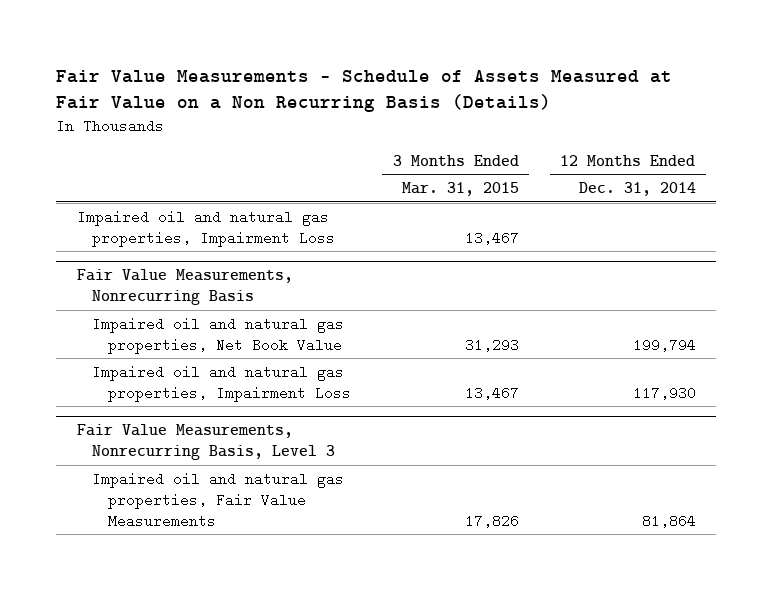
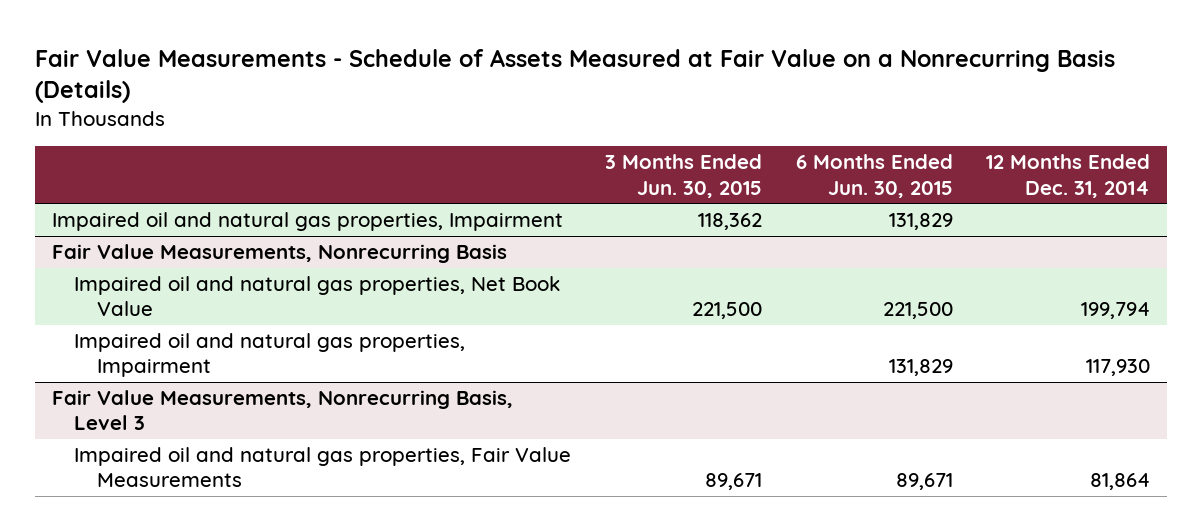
- Fair Value Measurements - Schedule of Assets Measured at Fair Value on a Non Recurring Basis (Details)
+ Fair Value Measurements - Schedule of Assets Measured at Fair Value on a Nonrecurring Basis (Details)
- | 3 Months Ended Mar. 31, 2015 | 12 Months Ended Dec. 31, 2014
+ | 3 Months Ended Jun. 30, 2015 | 6 Months Ended Jun. 30, 2015 | 12 Months Ended Dec. 31, 2014
- Impaired oil and natural gas properties, Impairment Loss | 13,467 |
+ Impaired oil and natural gas properties, Impairment | 118,362 | 131,829 |
@ Fair Value Measurements, Nonrecurring Basis
- Impaired oil and natural gas properties, Impairment Loss | 13,467 | 117,930
+ Impaired oil and natural gas properties, Impairment | | 131,829 | 117,930

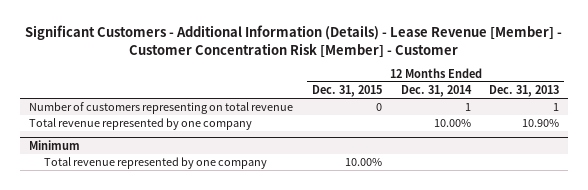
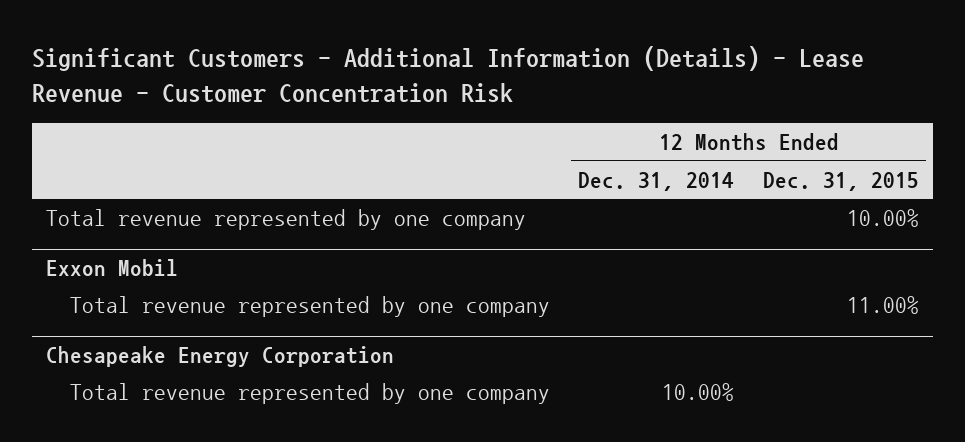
- Significant Customers - Additional Information (Details) - Lease Revenue [Member] - Customer Concentration Risk [Member] - Customer
+ Significant Customers - Additional Information (Details) - Lease Revenue - Customer Concentration Risk
- | 12 Months Ended Dec. 31, 2015 | 12 Months Ended Dec. 31, 2014 | 12 Months Ended Dec. 31, 2013
+ | 12 Months Ended Dec. 31, 2014 | 12 Months Ended Dec. 31, 2015
- Number of customers representing on total revenue | 0 | 1 | 1
- Total revenue represented by one company | | 10.00% | 10.90%
- Minimum
+ Exxon Mobil
+ Total revenue represented by one company | | 11.00%
+ Chesapeake Energy Corporation
+ Total revenue represented by one company | 10.00% |

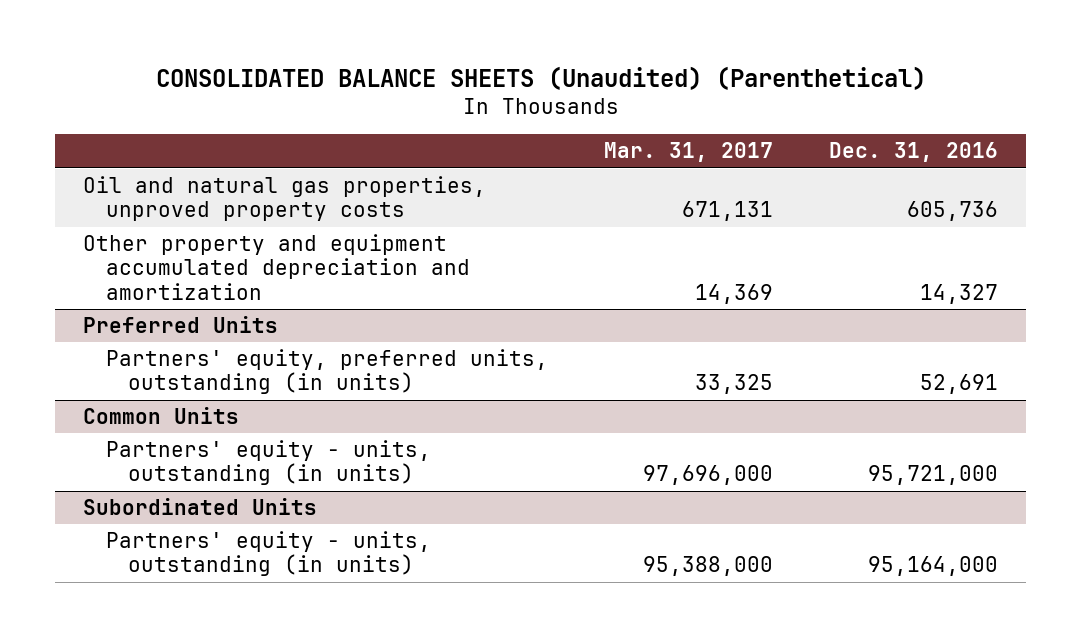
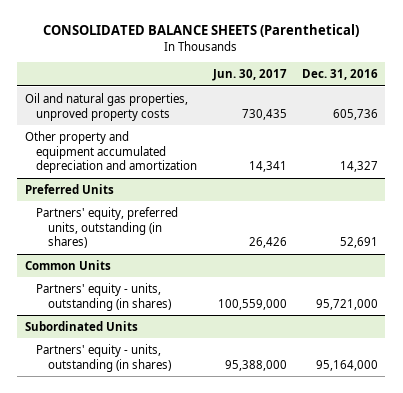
- CONSOLIDATED BALANCE SHEETS (Unaudited) (Parenthetical)
+ CONSOLIDATED BALANCE SHEETS (Parenthetical)
- | Mar. 31, 2017 | Dec. 31, 2016
+ | Jun. 30, 2017 | Dec. 31, 2016
@ Preferred Units
- Partners' equity, preferred units, outstanding (in units) | 33,325 | 52,691
+ Partners' equity, preferred units, outstanding (in shares) | 26,426 | 52,691
@ Common Units
- Partners' equity - units, outstanding (in units) | 97,696,000 | 95,721,000
+ Partners' equity - units, outstanding (in shares) | 100,559,000 | 95,721,000
@ Subordinated Units
- Partners' equity - units, outstanding (in units) | 95,388,000 | 95,164,000
+ Partners' equity - units, outstanding (in shares) | 95,388,000 | 95,164,000

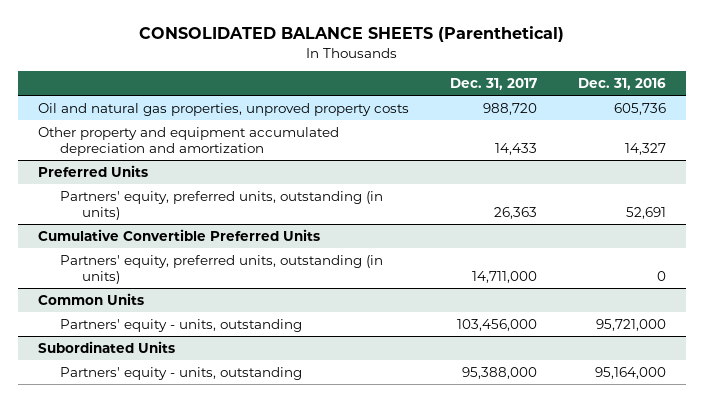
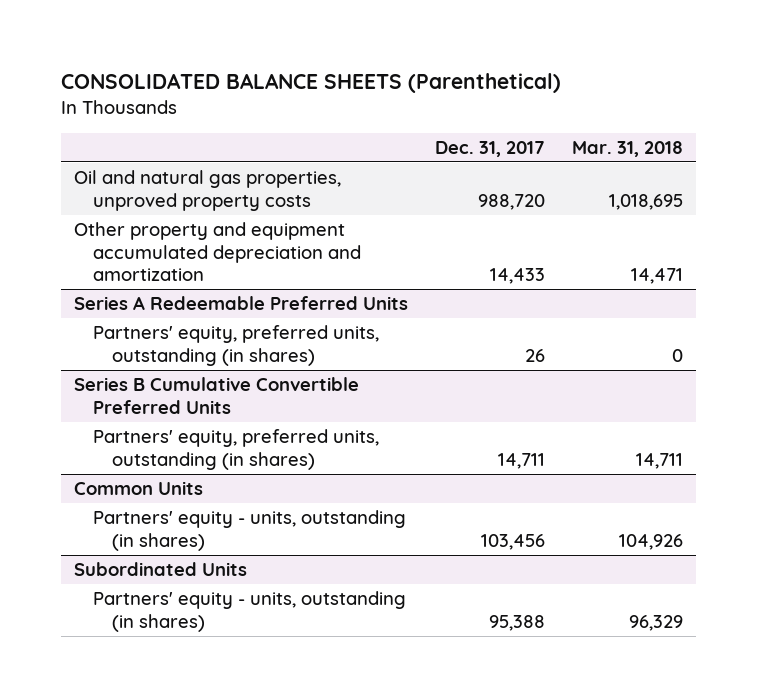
- | Dec. 31, 2017 | Dec. 31, 2016
+ | Dec. 31, 2017 | Mar. 31, 2018
- Preferred Units
- Partners' equity, preferred units, outstanding (in units) | 26,363 | 52,691
- Cumulative Convertible Preferred Units
- Partners' equity, preferred units, outstanding (in units) | 14,711,000 | 0
+ Series A Redeemable Preferred Units
+ Partners' equity, preferred units, outstanding (in shares) | 26 | 0
+ Series B Cumulative Convertible Preferred Units
+ Partners' equity, preferred units, outstanding (in shares) | 14,711 | 14,711
@ Common Units
- Partners' equity - units, outstanding | 103,456,000 | 95,721,000
+ Partners' equity - units, outstanding (in shares) | 103,456 | 104,926
@ Subordinated Units
- Partners' equity - units, outstanding | 95,388,000 | 95,164,000
+ Partners' equity - units, outstanding (in shares) | 95,388 | 96,329

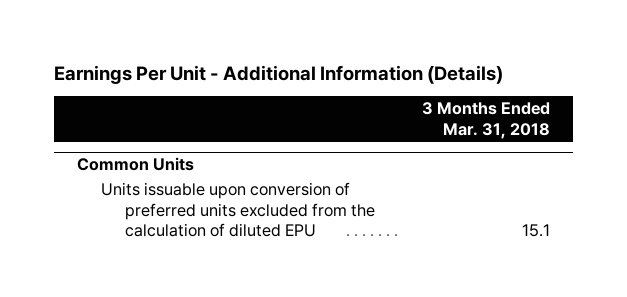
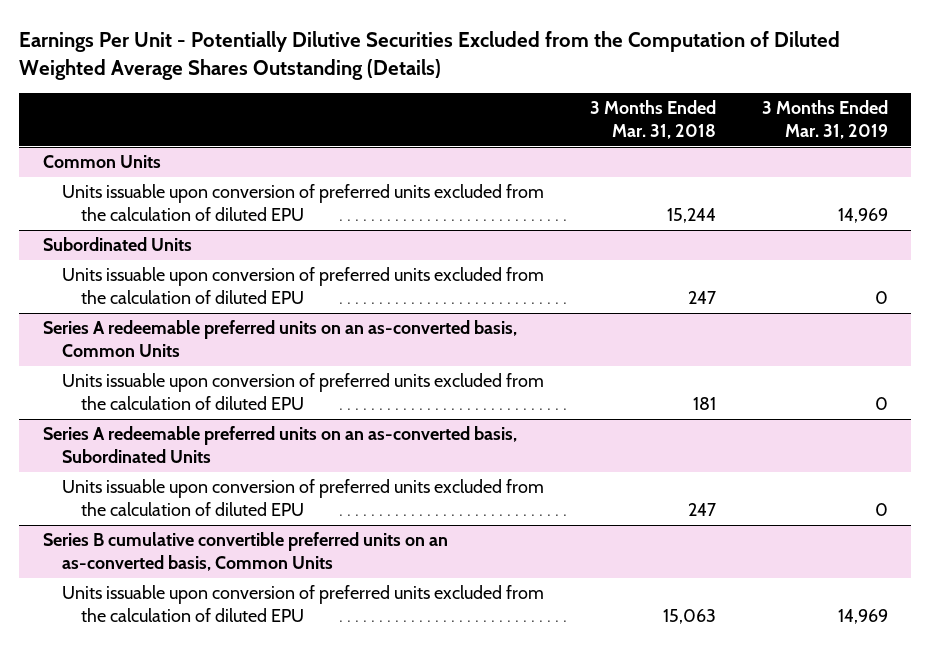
- Earnings Per Unit - Additional Information (Details)
+ Earnings Per Unit - Potentially Dilutive Securities Excluded from the Computation of Diluted Weighted Average Shares Outstanding (Details)
- | 3 Months Ended Mar. 31, 2018
+ | 3 Months Ended Mar. 31, 2018 | 3 Months Ended Mar. 31, 2019
@ Common Units
- Units issuable upon conversion of preferred units excluded from the calculation of diluted EPU | 15.1
+ Units issuable upon conversion of preferred units excluded from the calculation of diluted EPU | 15,244 | 14,969
+ Subordinated Units
+ Units issuable upon conversion of preferred units excluded from the calculation of diluted EPU | 247 | 0
+ Series A redeemable preferred units on an as-converted basis, Common Units
+ Units issuable upon conversion of preferred units excluded from the calculation of diluted EPU | 181 | 0
+ Series A redeemable preferred units on an as-converted basis, Subordinated Units
+ Units issuable upon conversion of preferred units excluded from the calculation of diluted EPU | 247 | 0
+ Series B cumulative convertible preferred units on an as-converted basis, Common Units
+ Units issuable upon conversion of preferred units excluded from the calculation of diluted EPU | 15,063 | 14,969

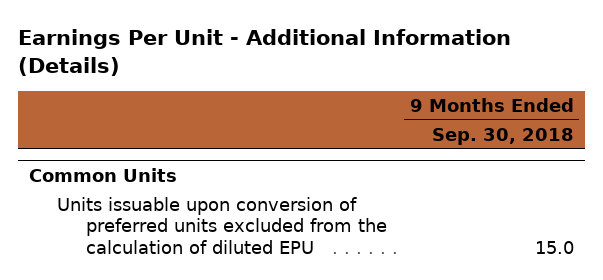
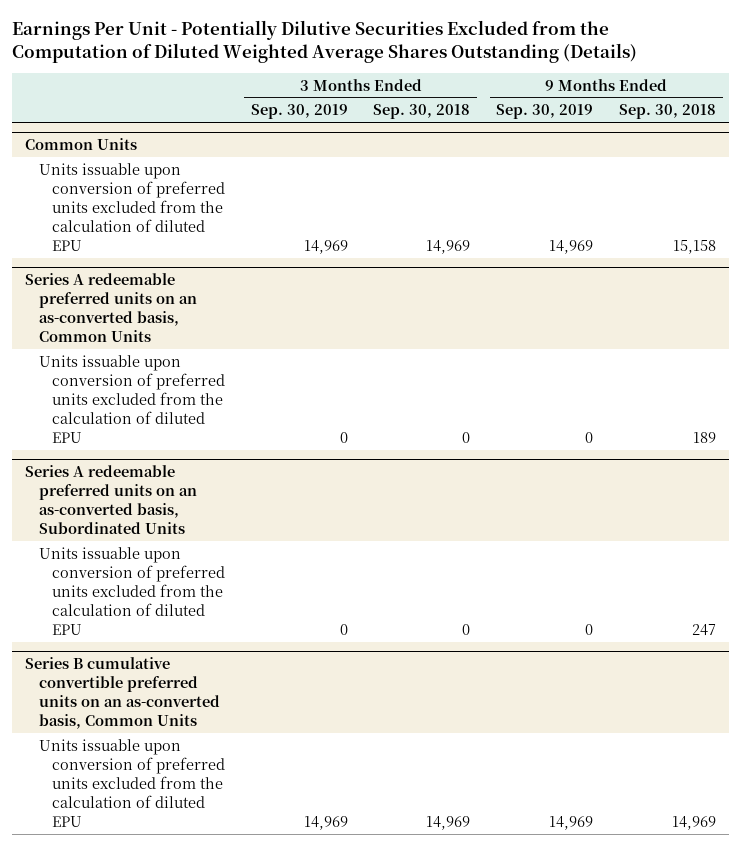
- Earnings Per Unit - Additional Information (Details)
+ Earnings Per Unit - Potentially Dilutive Securities Excluded from the Computation of Diluted Weighted Average Shares Outstanding (Details)
- | 9 Months Ended Sep. 30, 2018
+ | 3 Months Ended Sep. 30, 2019 | 3 Months Ended Sep. 30, 2018 | 9 Months Ended Sep. 30, 2019 | 9 Months Ended Sep. 30, 2018
@ Common Units
- Units issuable upon conversion of preferred units excluded from the calculation of diluted EPU | 15.0
+ Units issuable upon conversion of preferred units excluded from the calculation of diluted EPU | 14,969 | 14,969 | 14,969 | 15,158
+ Series A redeemable preferred units on an as-converted basis, Common Units
+ Units issuable upon conversion of preferred units excluded from the calculation of diluted EPU | 0 | 0 | 0 | 189
+ Series A redeemable preferred units on an as-converted basis, Subordinated Units
+ Units issuable upon conversion of preferred units excluded from the calculation of diluted EPU | 0 | 0 | 0 | 247
+ Series B cumulative convertible preferred units on an as-converted basis, Common Units
+ Units issuable upon conversion of preferred units excluded from the calculation of diluted EPU | 14,969 | 14,969 | 14,969 | 14,969

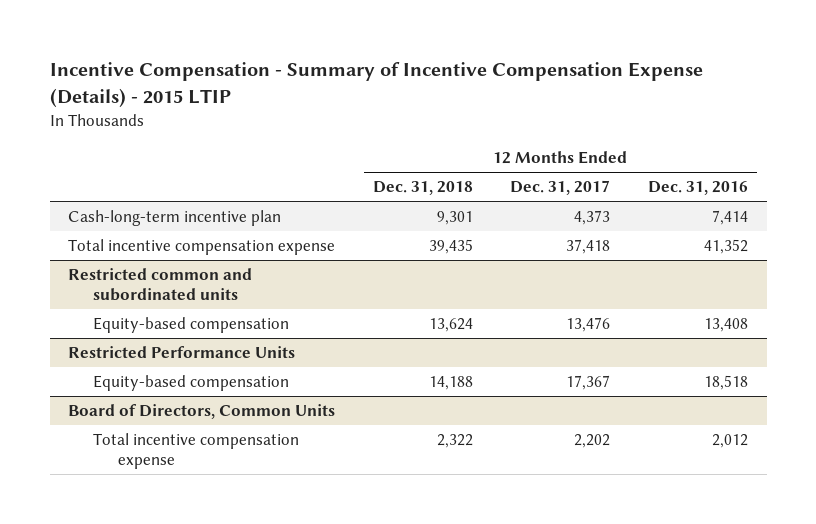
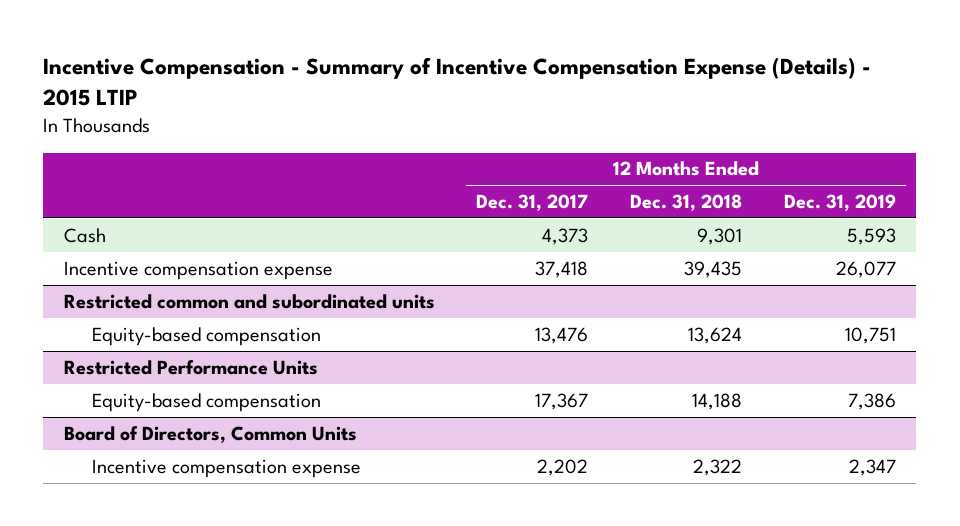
- | 12 Months Ended Dec. 31, 2018 | 12 Months Ended Dec. 31, 2017 | 12 Months Ended Dec. 31, 2016
+ | 12 Months Ended Dec. 31, 2017 | 12 Months Ended Dec. 31, 2018 | 12 Months Ended Dec. 31, 2019
- Cash-long-term incentive plan | 9,301 | 4,373 | 7,414
- Total incentive compensation expense | 39,435 | 37,418 | 41,352
+ Cash | 4,373 | 9,301 | 5,593
+ Incentive compensation expense | 37,418 | 39,435 | 26,077
@ Board of Directors, Common Units
- Total incentive compensation expense | 2,322 | 2,202 | 2,012
+ Incentive compensation expense | 2,202 | 2,322 | 2,347

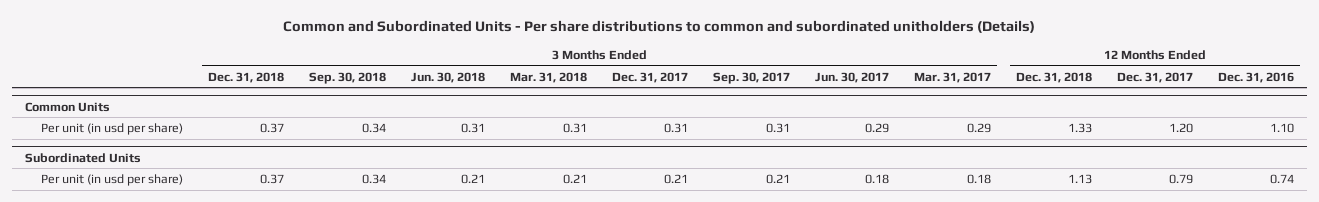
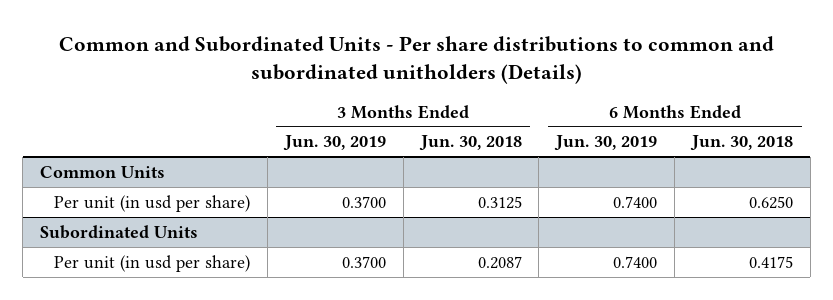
- | 3 Months Ended Dec. 31, 2018 | 3 Months Ended Sep. 30, 2018 | 3 Months Ended Jun. 30, 2018 | 3 Months Ended Mar. 31, 2018 | 3 Months Ended Dec. 31, 2017 | 3 Months Ended Sep. 30, 2017 | 3 Months Ended Jun. 30, 2017 | 3 Months Ended Mar. 31, 2017 | 12 Months Ended Dec. 31, 2018 | 12 Months Ended Dec. 31, 2017 | 12 Months Ended Dec. 31, 2016
+ | 3 Months Ended Jun. 30, 2019 | 3 Months Ended Jun. 30, 2018 | 6 Months Ended Jun. 30, 2019 | 6 Months Ended Jun. 30, 2018
@ Common Units
- Per unit (in usd per share) | 0.37 | 0.34 | 0.31 | 0.31 | 0.31 | 0.31 | 0.29 | 0.29 | 1.33 | 1.20 | 1.10
+ Per unit (in usd per share) | 0.3700 | 0.3125 | 0.7400 | 0.6250
@ Subordinated Units
- Per unit (in usd per share) | 0.37 | 0.34 | 0.21 | 0.21 | 0.21 | 0.21 | 0.18 | 0.18 | 1.13 | 0.79 | 0.74
+ Per unit (in usd per share) | 0.3700 | 0.2087 | 0.7400 | 0.4175

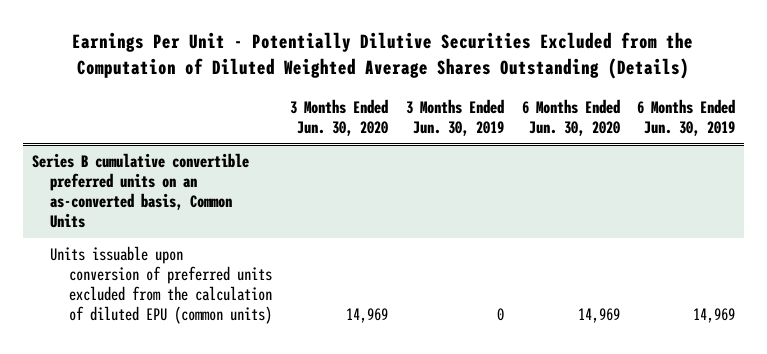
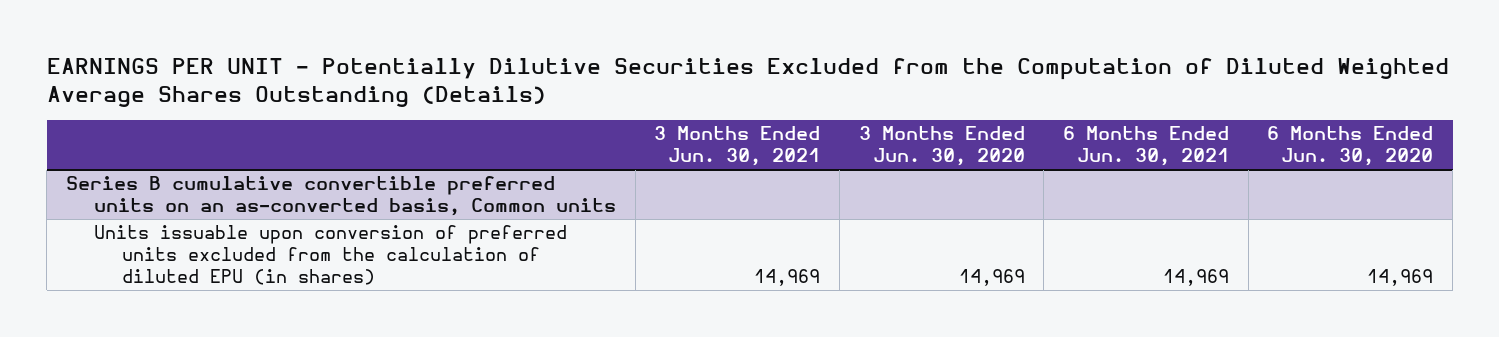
- Earnings Per Unit - Potentially Dilutive Securities Excluded from the Computation of Diluted Weighted Average Shares Outstanding (Details)
+ EARNINGS PER UNIT - Potentially Dilutive Securities Excluded from the Computation of Diluted Weighted Average Shares Outstanding (Details)
- | 3 Months Ended Jun. 30, 2020 | 3 Months Ended Jun. 30, 2019 | 6 Months Ended Jun. 30, 2020 | 6 Months Ended Jun. 30, 2019
+ | 3 Months Ended Jun. 30, 2021 | 3 Months Ended Jun. 30, 2020 | 6 Months Ended Jun. 30, 2021 | 6 Months Ended Jun. 30, 2020
- Series B cumulative convertible preferred units on an as-converted basis, Common Units
- Units issuable upon conversion of preferred units excluded from the calculation of diluted EPU (common units) | 14,969 | 0 | 14,969 | 14,969
+ Series B cumulative convertible preferred units on an as-converted basis, Common units
+ Units issuable upon conversion of preferred units excluded from the calculation of diluted EPU (in shares) | 14,969 | 14,969 | 14,969 | 14,969

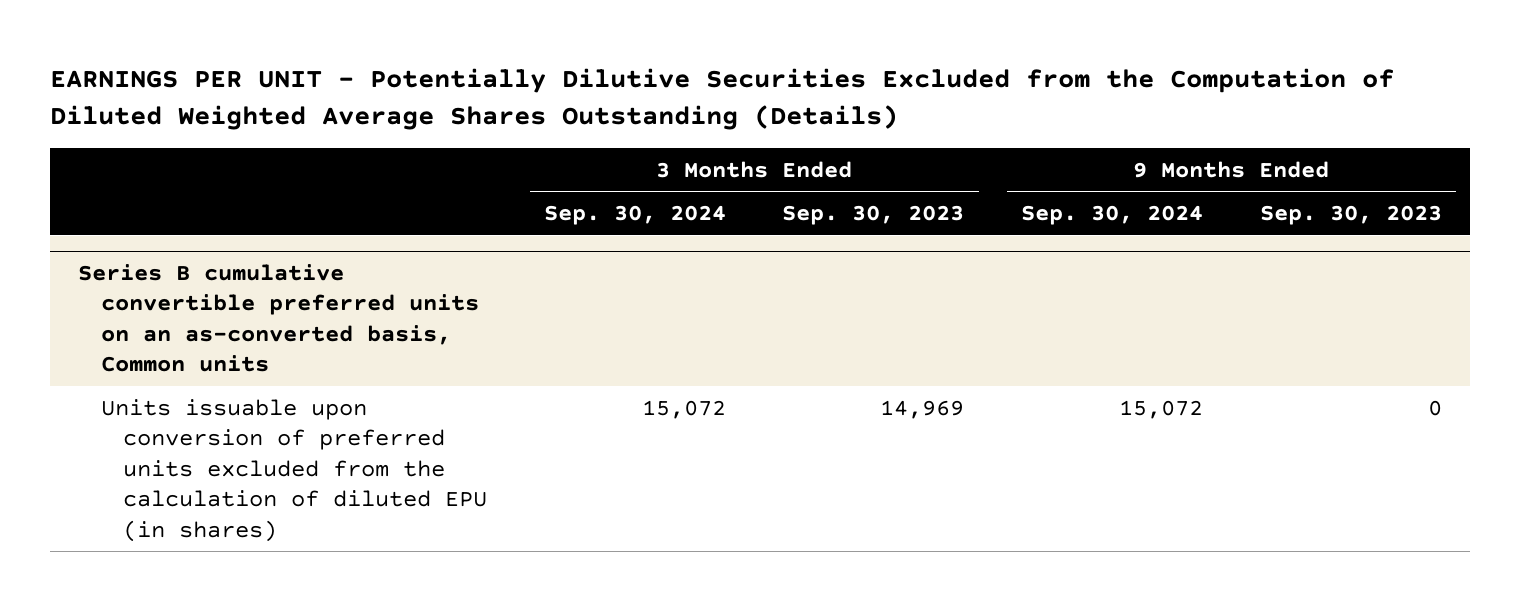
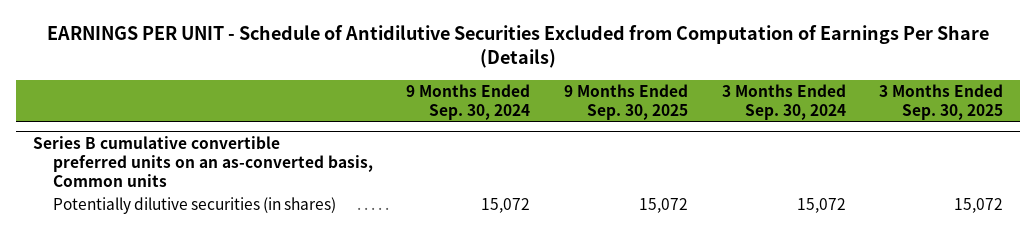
- EARNINGS PER UNIT - Potentially Dilutive Securities Excluded from the Computation of Diluted Weighted Average Shares Outstanding (Details)
+ EARNINGS PER UNIT - Schedule of Antidilutive Securities Excluded from Computation of Earnings Per Share (Details)
- | 3 Months Ended Sep. 30, 2024 | 3 Months Ended Sep. 30, 2023 | 9 Months Ended Sep. 30, 2024 | 9 Months Ended Sep. 30, 2023
+ | 9 Months Ended Sep. 30, 2024 | 9 Months Ended Sep. 30, 2025 | 3 Months Ended Sep. 30, 2024 | 3 Months Ended Sep. 30, 2025
@ Series B cumulative convertible preferred units on an as-converted basis, Common units
- Units issuable upon conversion of preferred units excluded from the calculation of diluted EPU (in shares) | 15,072 | 14,969 | 15,072 | 0
+ Potentially dilutive securities (in shares) | 15,072 | 15,072 | 15,072 | 15,072

